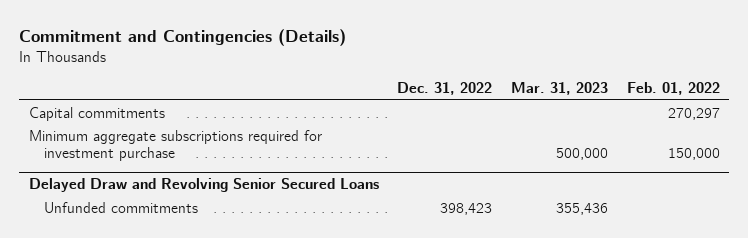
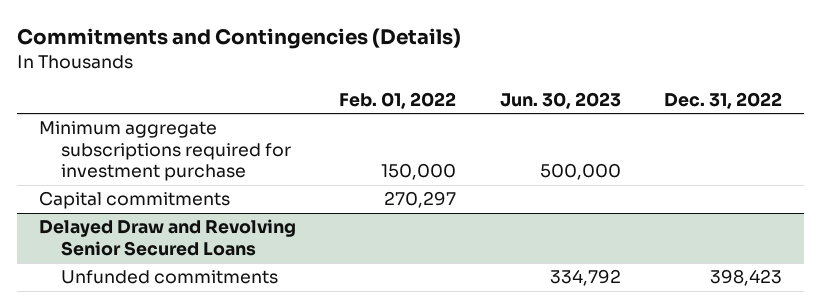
- Commitment and Contingencies (Details)
+ Commitments and Contingencies (Details)
- | Dec. 31, 2022 | Mar. 31, 2023 | Feb. 01, 2022
+ | Feb. 01, 2022 | Jun. 30, 2023 | Dec. 31, 2022
moved down: Capital commitments | 270,297 | |

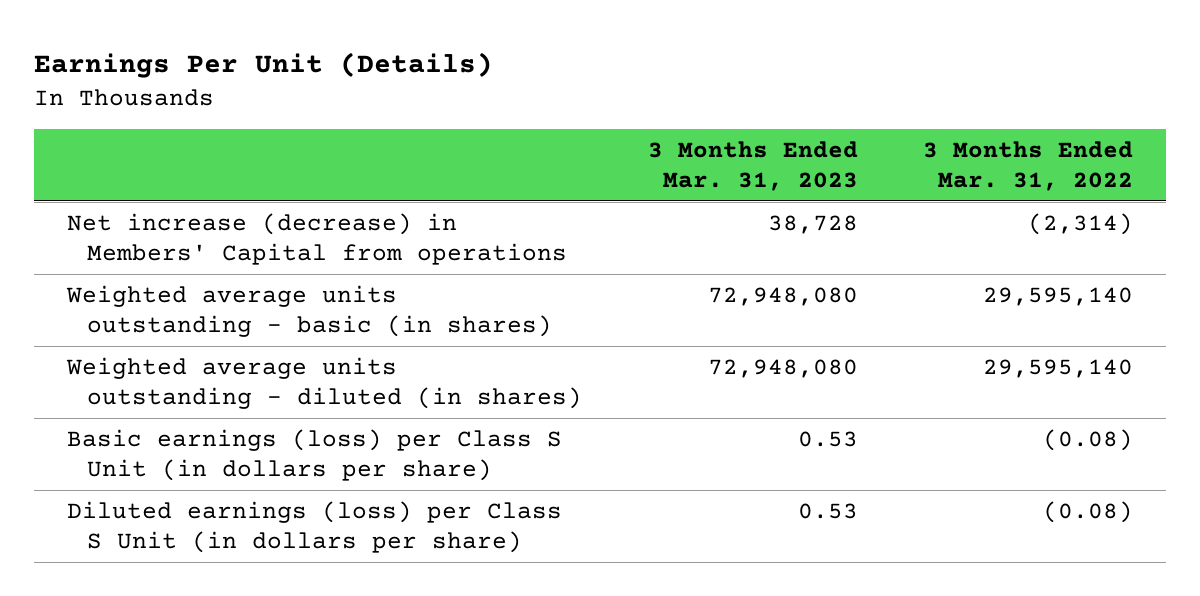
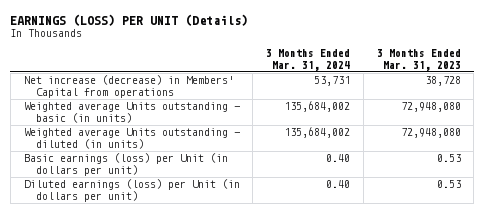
- Earnings Per Unit (Details)
+ EARNINGS (LOSS) PER UNIT (Details)
- | 3 Months Ended Mar. 31, 2023 | 3 Months Ended Mar. 31, 2022
+ | 3 Months Ended Mar. 31, 2024 | 3 Months Ended Mar. 31, 2023
- Weighted average units outstanding - basic (in shares) | 72,948,080 | 29,595,140
- Weighted average units outstanding - diluted (in shares) | 72,948,080 | 29,595,140
- Basic earnings (loss) per Class S Unit (in dollars per share) | 0.53 | (0.08)
- Diluted earnings (loss) per Class S Unit (in dollars per share) | 0.53 | (0.08)
+ Weighted average Units outstanding - basic (in units) | 135,684,002 | 72,948,080
+ Weighted average Units outstanding - diluted (in units) | 135,684,002 | 72,948,080
+ Basic earnings (loss) per Unit (in dollars per unit) | 0.40 | 0.53
+ Diluted earnings (loss) per Unit (in dollars per unit) | 0.40 | 0.53

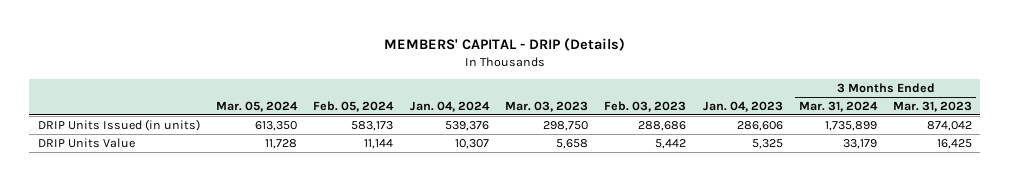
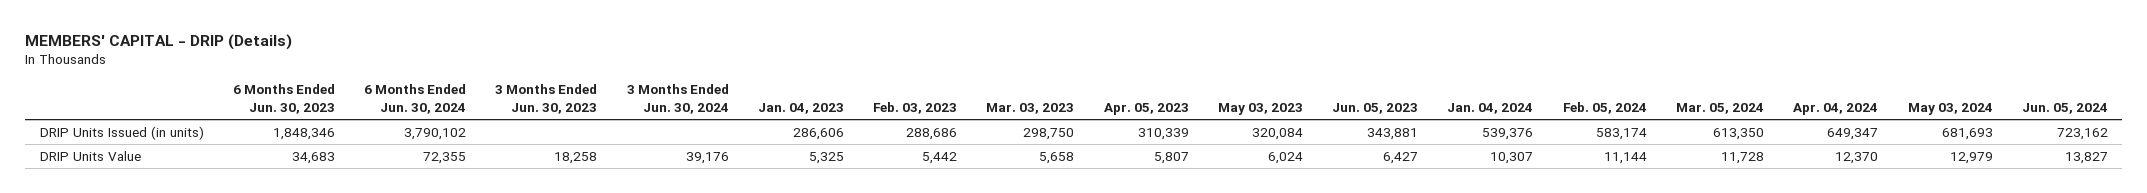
- | Mar. 05, 2024 | Feb. 05, 2024 | Jan. 04, 2024 | Mar. 03, 2023 | Feb. 03, 2023 | Jan. 04, 2023 | 3 Months Ended Mar. 31, 2024 | 3 Months Ended Mar. 31, 2023
+ | 6 Months Ended Jun. 30, 2023 | 6 Months Ended Jun. 30, 2024 | 3 Months Ended Jun. 30, 2023 | 3 Months Ended Jun. 30, 2024 | Jan. 04, 2023 | Feb. 03, 2023 | Mar. 03, 2023 | Apr. 05, 2023 | May 03, 2023 | Jun. 05, 2023 | Jan. 04, 2024 | Feb. 05, 2024 | Mar. 05, 2024 | Apr. 04, 2024 | May 03, 2024 | Jun. 05, 2024
- DRIP Units Issued (in units) | 613,350 | 583,173 | 539,376 | 298,750 | 288,686 | 286,606 | 1,735,899 | 874,042
+ DRIP Units Issued (in units) | 1,848,346 | 3,790,102 | | | 286,606 | 288,686 | 298,750 | 310,339 | 320,084 | 343,881 | 539,376 | 583,174 | 613,350 | 649,347 | 681,693 | 723,162

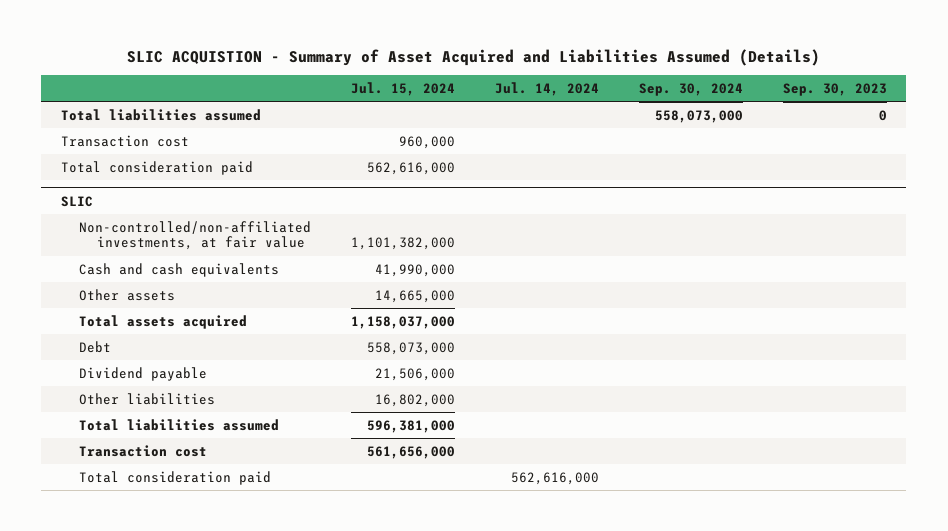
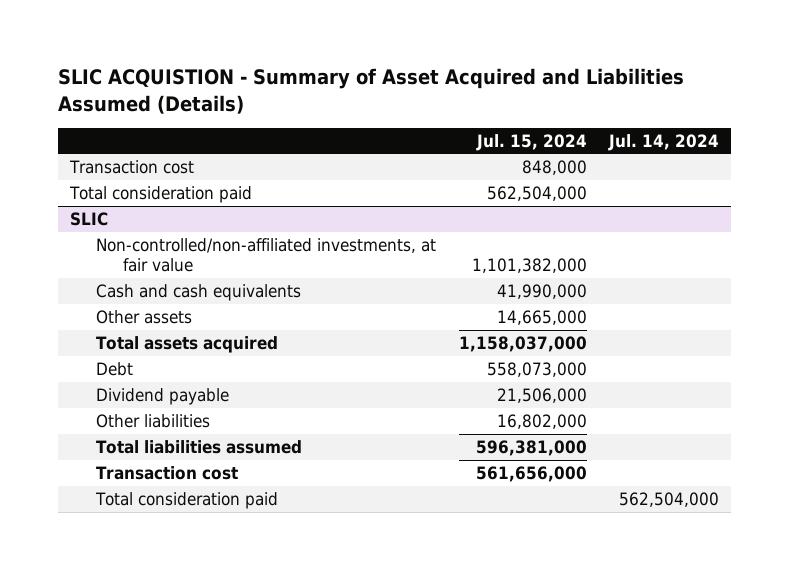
- | Jul. 15, 2024 | Jul. 14, 2024 | Sep. 30, 2024 | Sep. 30, 2023
+ | Jul. 15, 2024 | Jul. 14, 2024
- Total liabilities assumed | | | 558,073,000 | 0
- Transaction cost | 960,000 | | |
- Total consideration paid | 562,616,000 | | |
+ Transaction cost | 848,000 |
+ Total consideration paid | 562,504,000 |
@ SLIC
- Total consideration paid | | 562,616,000 | |
+ Total consideration paid | | 562,504,000

